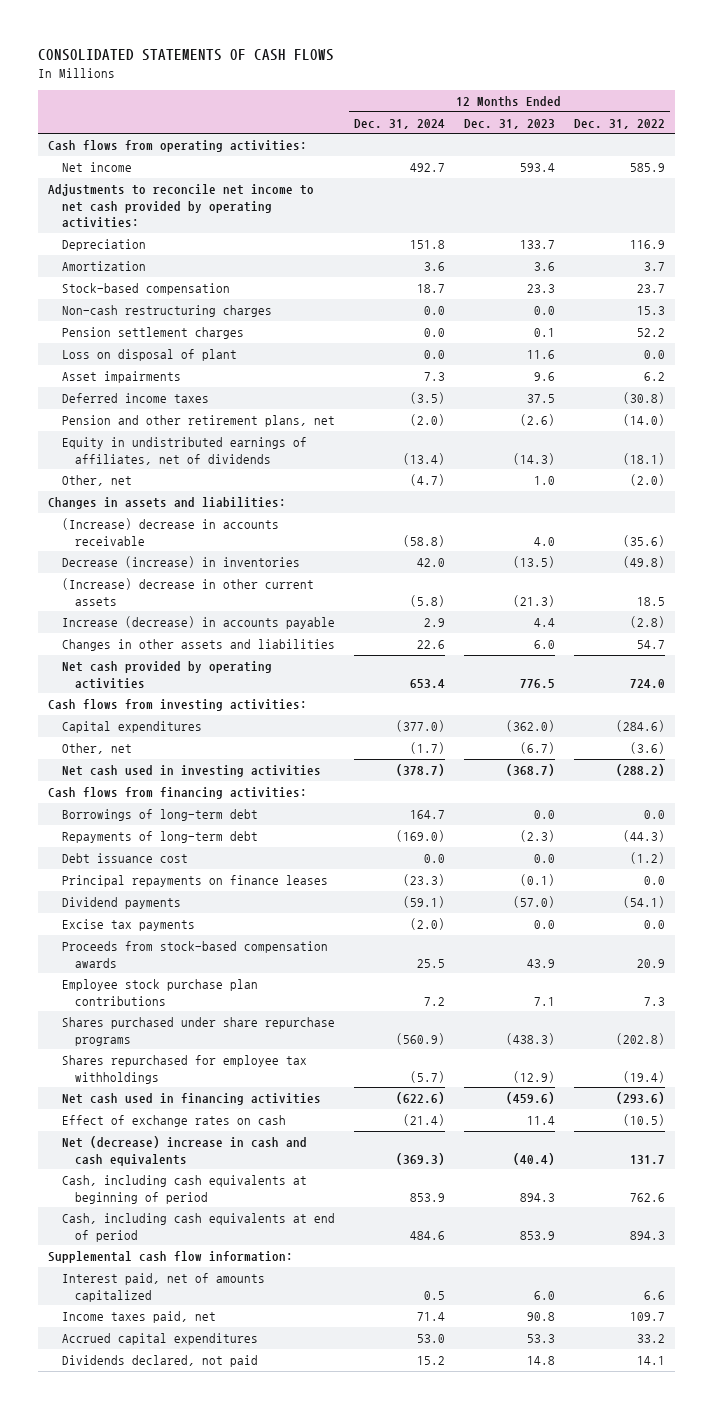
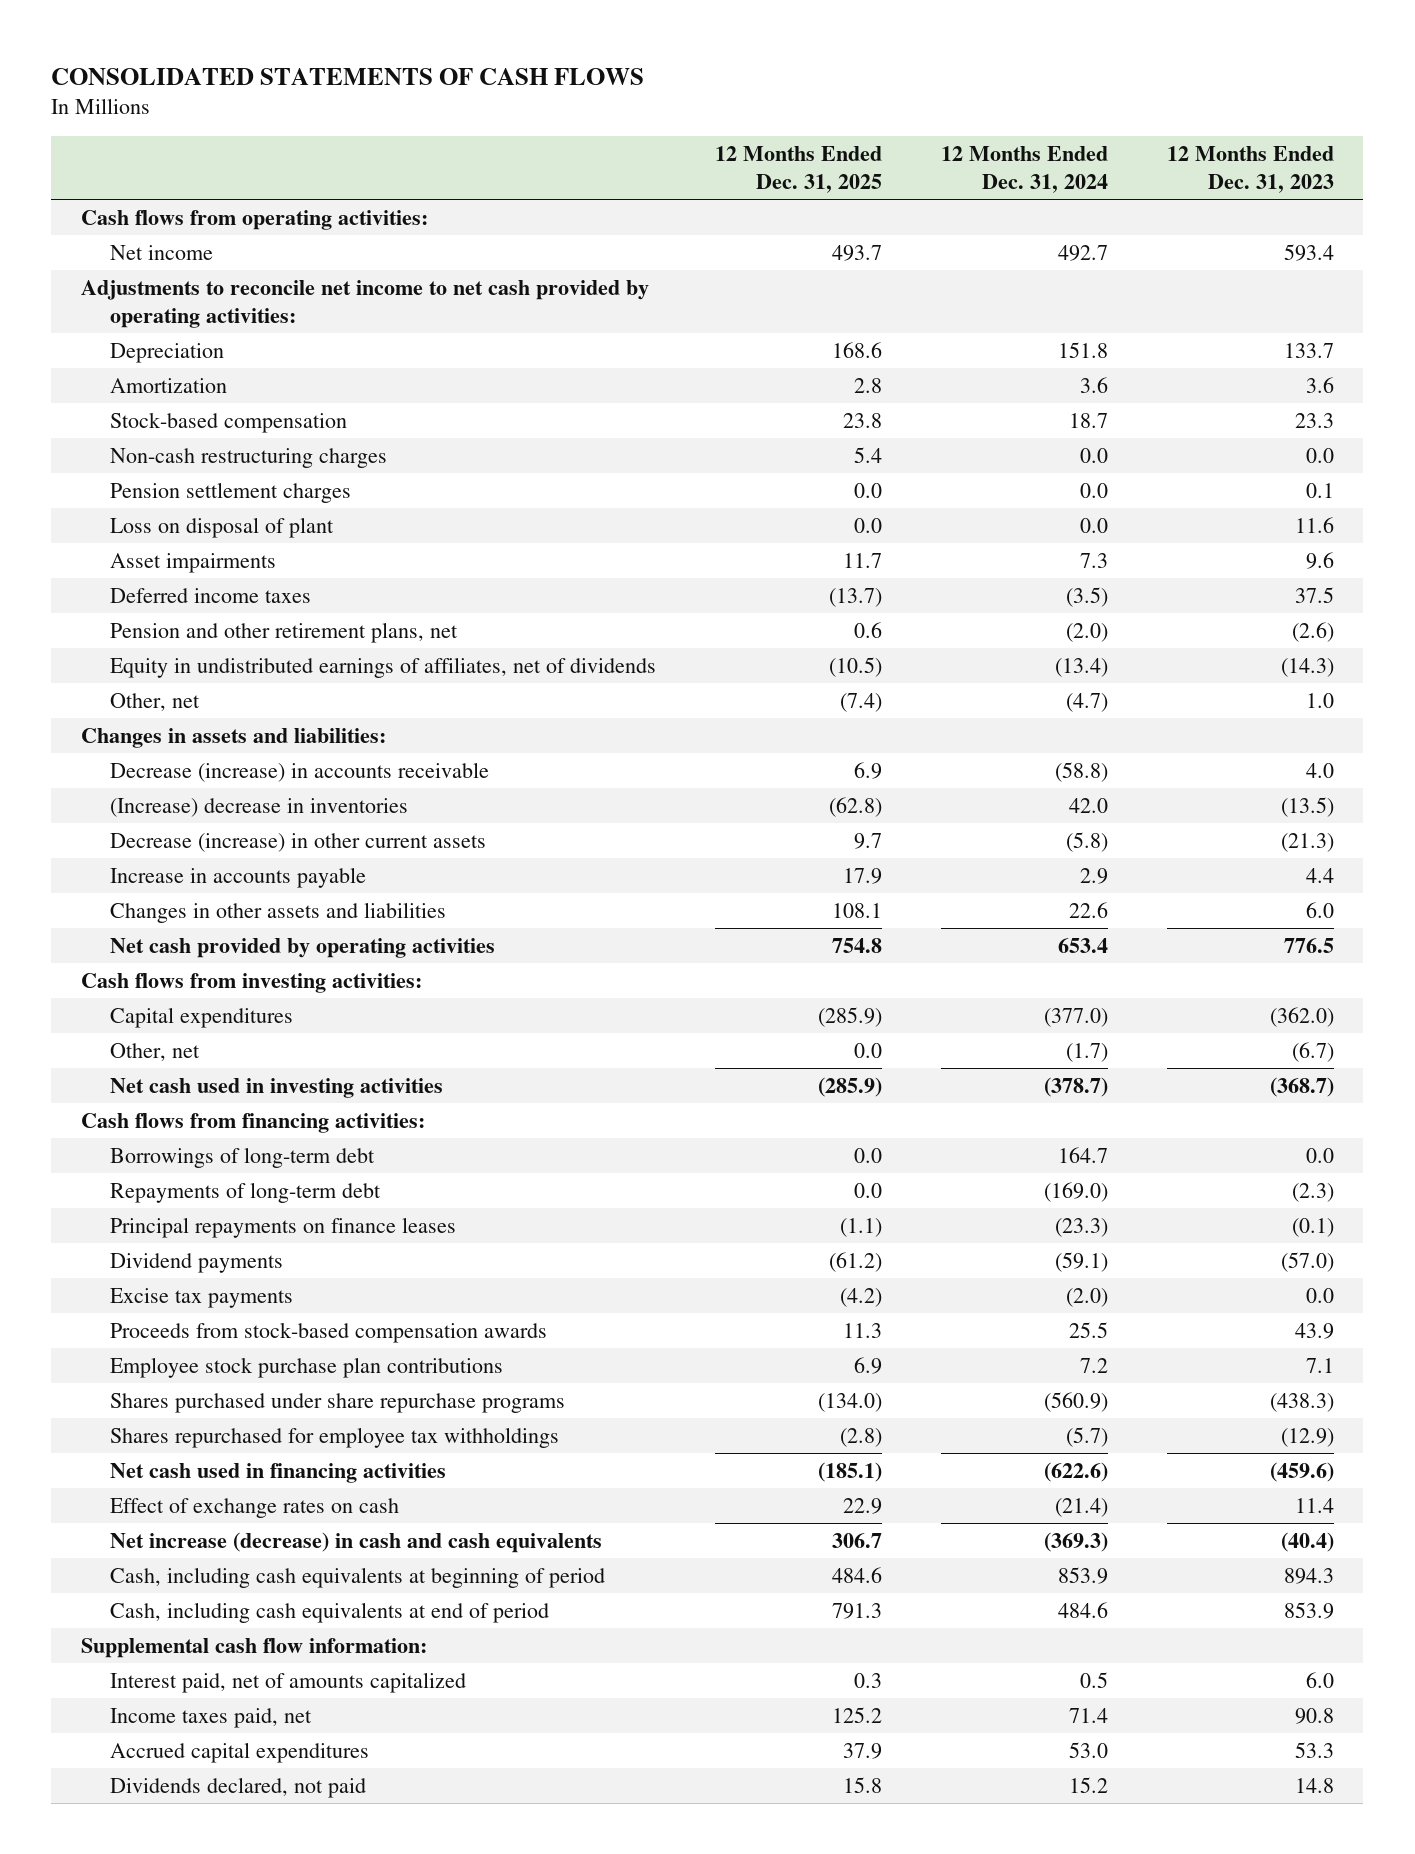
- | 12 Months Ended Dec. 31, 2024 | 12 Months Ended Dec. 31, 2023 | 12 Months Ended Dec. 31, 2022
+ | 12 Months Ended Dec. 31, 2025 | 12 Months Ended Dec. 31, 2024 | 12 Months Ended Dec. 31, 2023
- (Increase) decrease in accounts receivable | (58.8) | 4.0 | (35.6)
- Decrease (increase) in inventories | 42.0 | (13.5) | (49.8)
- (Increase) decrease in other current assets | (5.8) | (21.3) | 18.5
- Increase (decrease) in accounts payable | 2.9 | 4.4 | (2.8)
+ Decrease (increase) in accounts receivable | 6.9 | (58.8) | 4.0
+ (Increase) decrease in inventories | (62.8) | 42.0 | (13.5)
+ Decrease (increase) in other current assets | 9.7 | (5.8) | (21.3)
+ Increase in accounts payable | 17.9 | 2.9 | 4.4
- Debt issuance cost | 0.0 | 0.0 | (1.2)
- Net (decrease) increase in cash and cash equivalents | (369.3) | (40.4) | 131.7
+ Net increase (decrease) in cash and cash equivalents | 306.7 | (369.3) | (40.4)

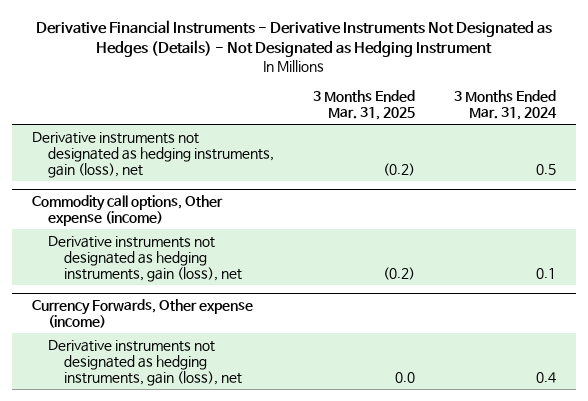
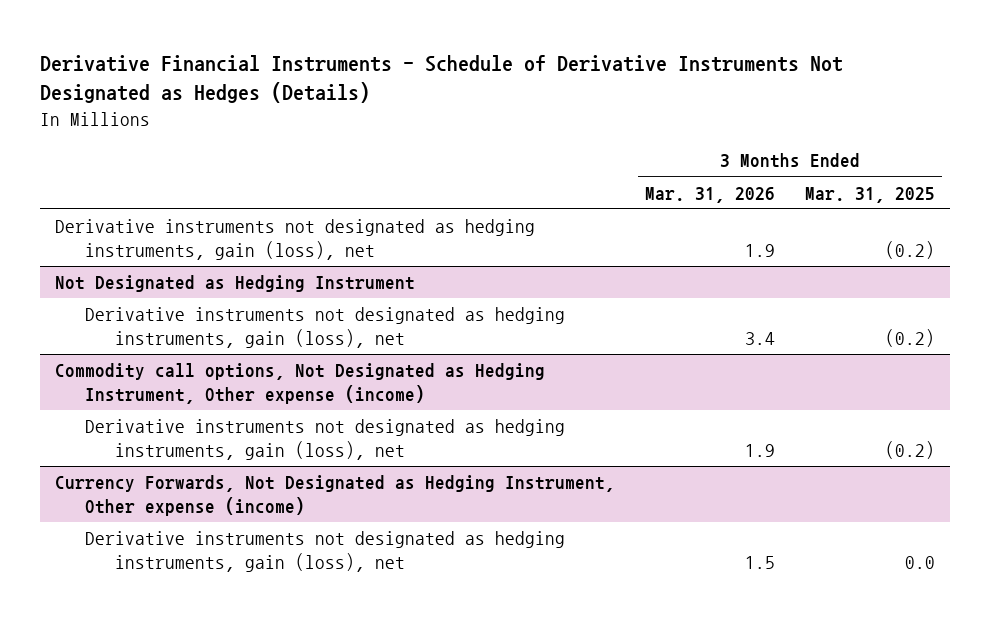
- Derivative Financial Instruments - Derivative Instruments Not Designated as Hedges (Details) - Not Designated as Hedging Instrument
+ Derivative Financial Instruments - Schedule of Derivative Instruments Not Designated as Hedges (Details)
- | 3 Months Ended Mar. 31, 2025 | 3 Months Ended Mar. 31, 2024
+ | 3 Months Ended Mar. 31, 2026 | 3 Months Ended Mar. 31, 2025
- Commodity call options, Other expense (income)
+ Not Designated as Hedging Instrument
- Currency Forwards, Other expense (income)
+ Commodity call options, Not Designated as Hedging Instrument, Other expense (income)
+ Derivative instruments not designated as hedging instruments, gain (loss), net | 1.9 | (0.2)
+ Currency Forwards, Not Designated as Hedging Instrument, Other expense (income)

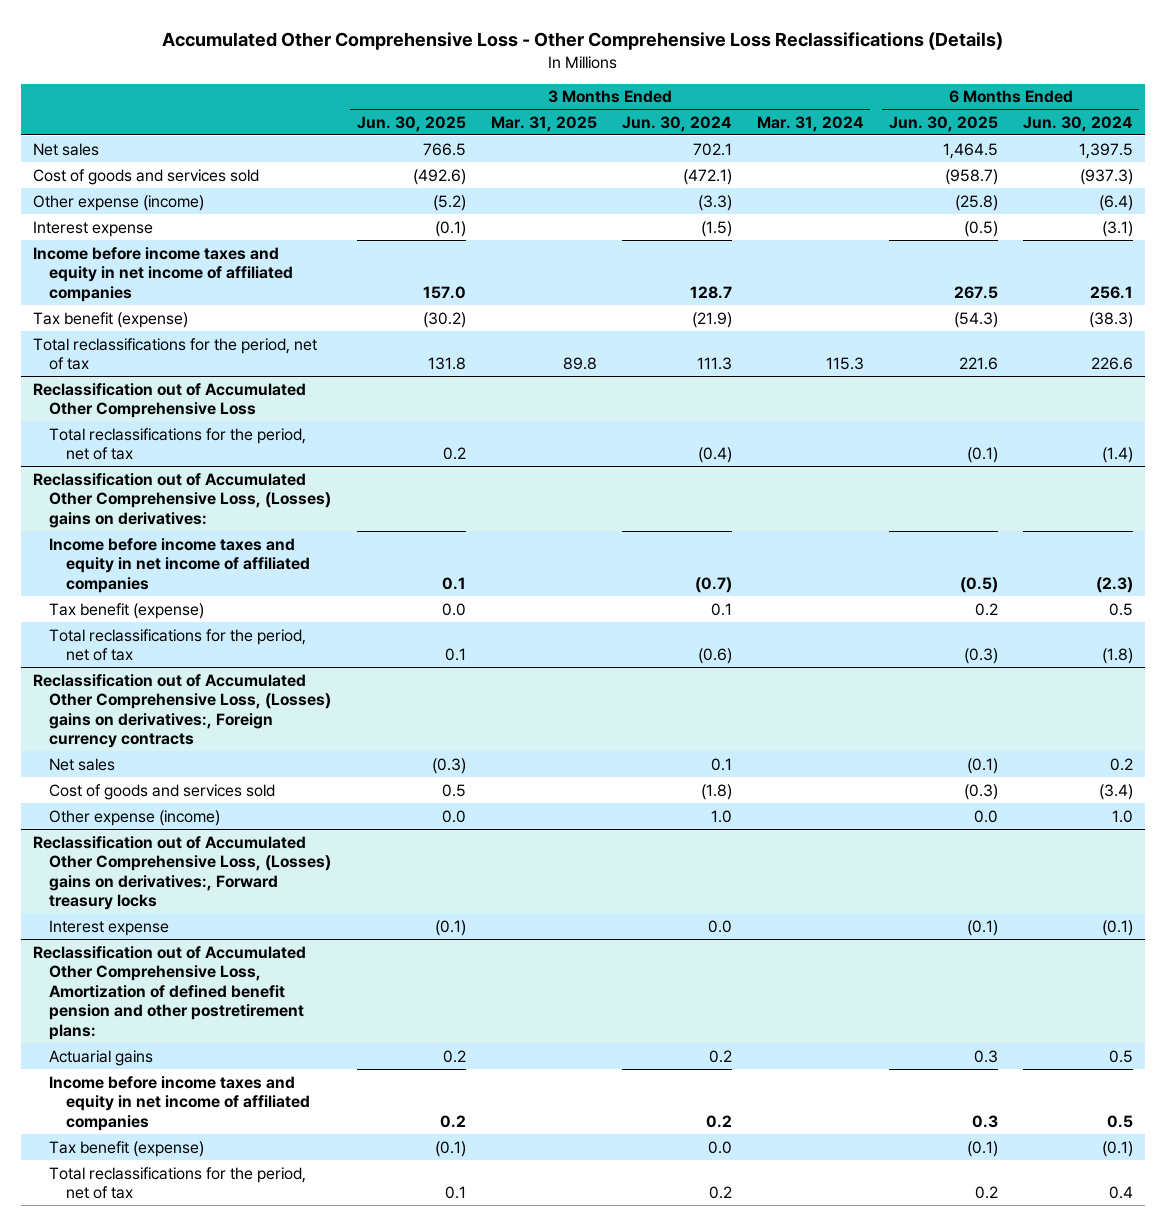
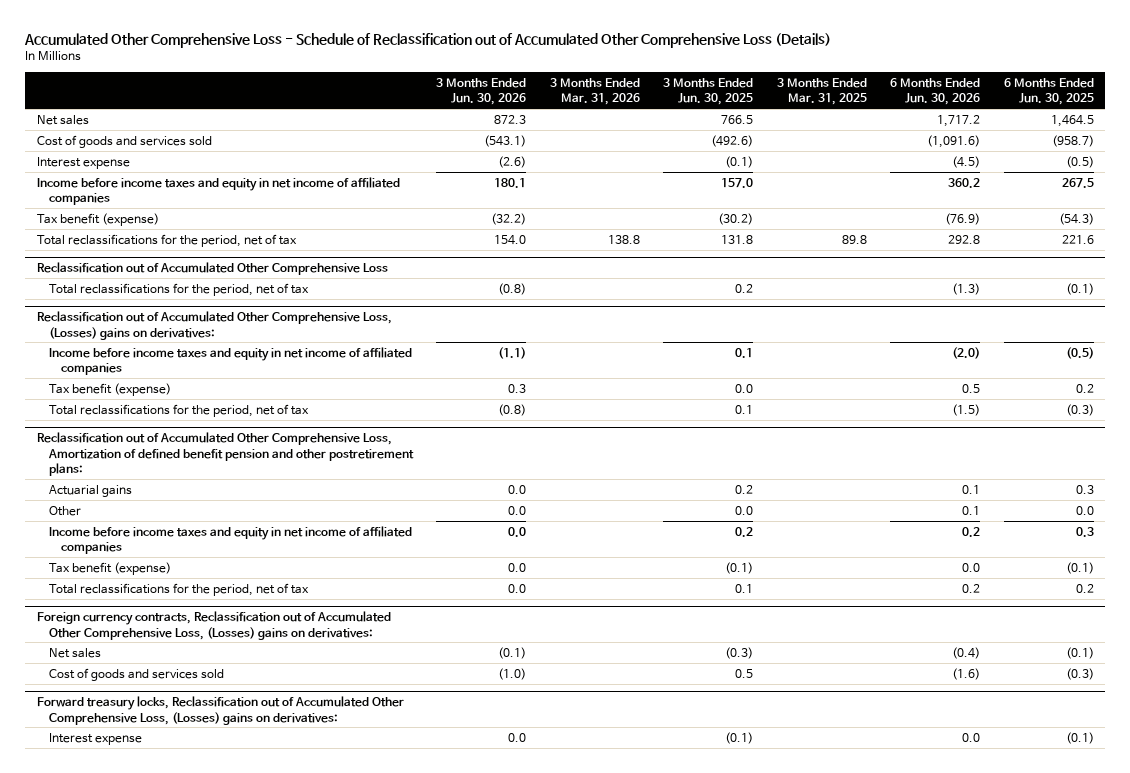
- Accumulated Other Comprehensive Loss - Other Comprehensive Loss Reclassifications (Details)
+ Accumulated Other Comprehensive Loss - Schedule of Reclassification out of Accumulated Other Comprehensive Loss (Details)
- | 3 Months Ended Jun. 30, 2025 | 3 Months Ended Mar. 31, 2025 | 3 Months Ended Jun. 30, 2024 | 3 Months Ended Mar. 31, 2024 | 6 Months Ended Jun. 30, 2025 | 6 Months Ended Jun. 30, 2024
+ | 3 Months Ended Jun. 30, 2026 | 3 Months Ended Mar. 31, 2026 | 3 Months Ended Jun. 30, 2025 | 3 Months Ended Mar. 31, 2025 | 6 Months Ended Jun. 30, 2026 | 6 Months Ended Jun. 30, 2025
- Other expense (income) | (5.2) | | (3.3) | | (25.8) | (6.4)
- Reclassification out of Accumulated Other Comprehensive Loss, (Losses) gains on derivatives:, Foreign currency contracts
- Net sales | (0.3) | | 0.1 | | (0.1) | 0.2
- Cost of goods and services sold | 0.5 | | (1.8) | | (0.3) | (3.4)
- Other expense (income) | 0.0 | | 1.0 | | 0.0 | 1.0
- Reclassification out of Accumulated Other Comprehensive Loss, (Losses) gains on derivatives:, Forward treasury locks
- Interest expense | (0.1) | | 0.0 | | (0.1) | (0.1)
@ Reclassification out of Accumulated Other Comprehensive Loss, Amortization of defined benefit pension and other postretirement plans:
+ Other | 0.0 | | 0.0 | | 0.1 | 0.0
+ Foreign currency contracts, Reclassification out of Accumulated Other Comprehensive Loss, (Losses) gains on derivatives:
+ Net sales | (0.1) | | (0.3) | | (0.4) | (0.1)
+ Cost of goods and services sold | (1.0) | | 0.5 | | (1.6) | (0.3)
+ Forward treasury locks, Reclassification out of Accumulated Other Comprehensive Loss, (Losses) gains on derivatives:
+ Interest expense | 0.0 | | (0.1) | | 0.0 | (0.1)

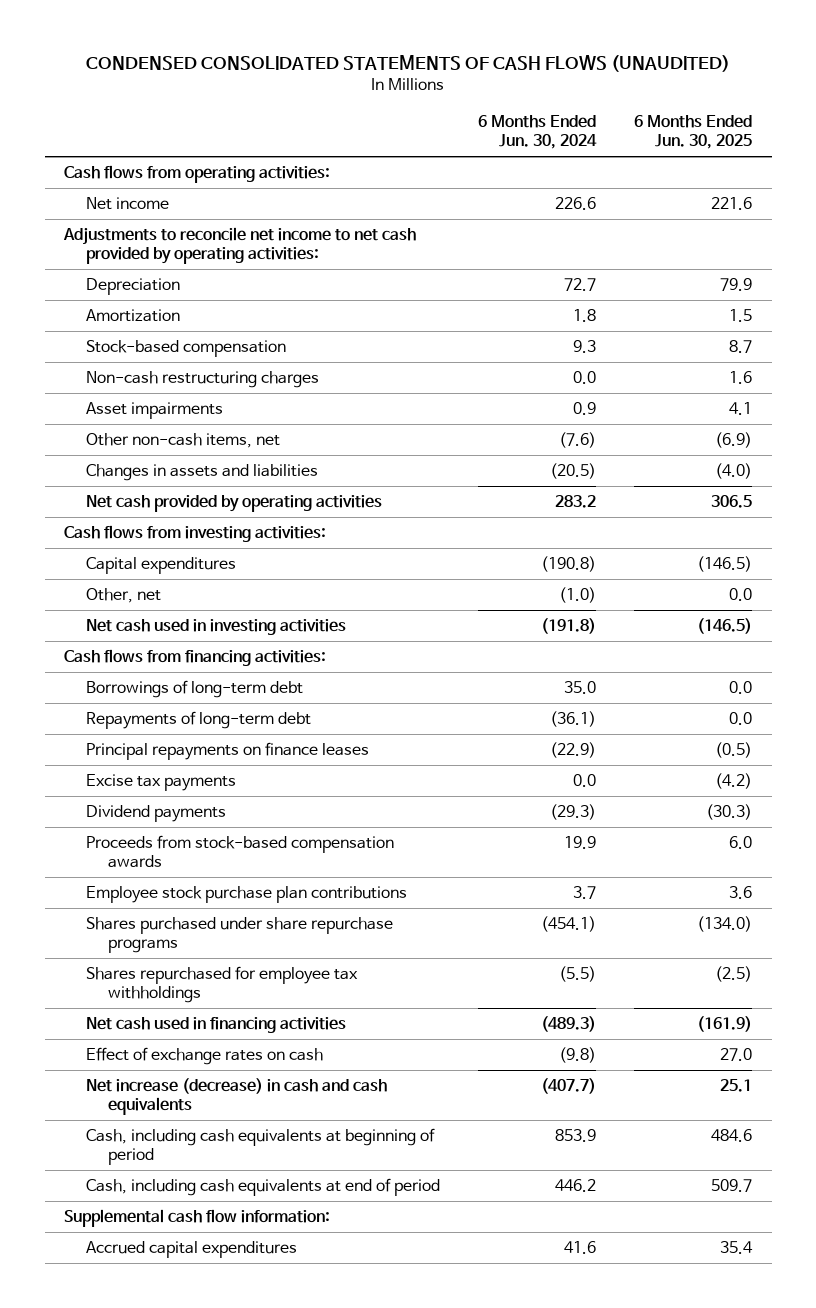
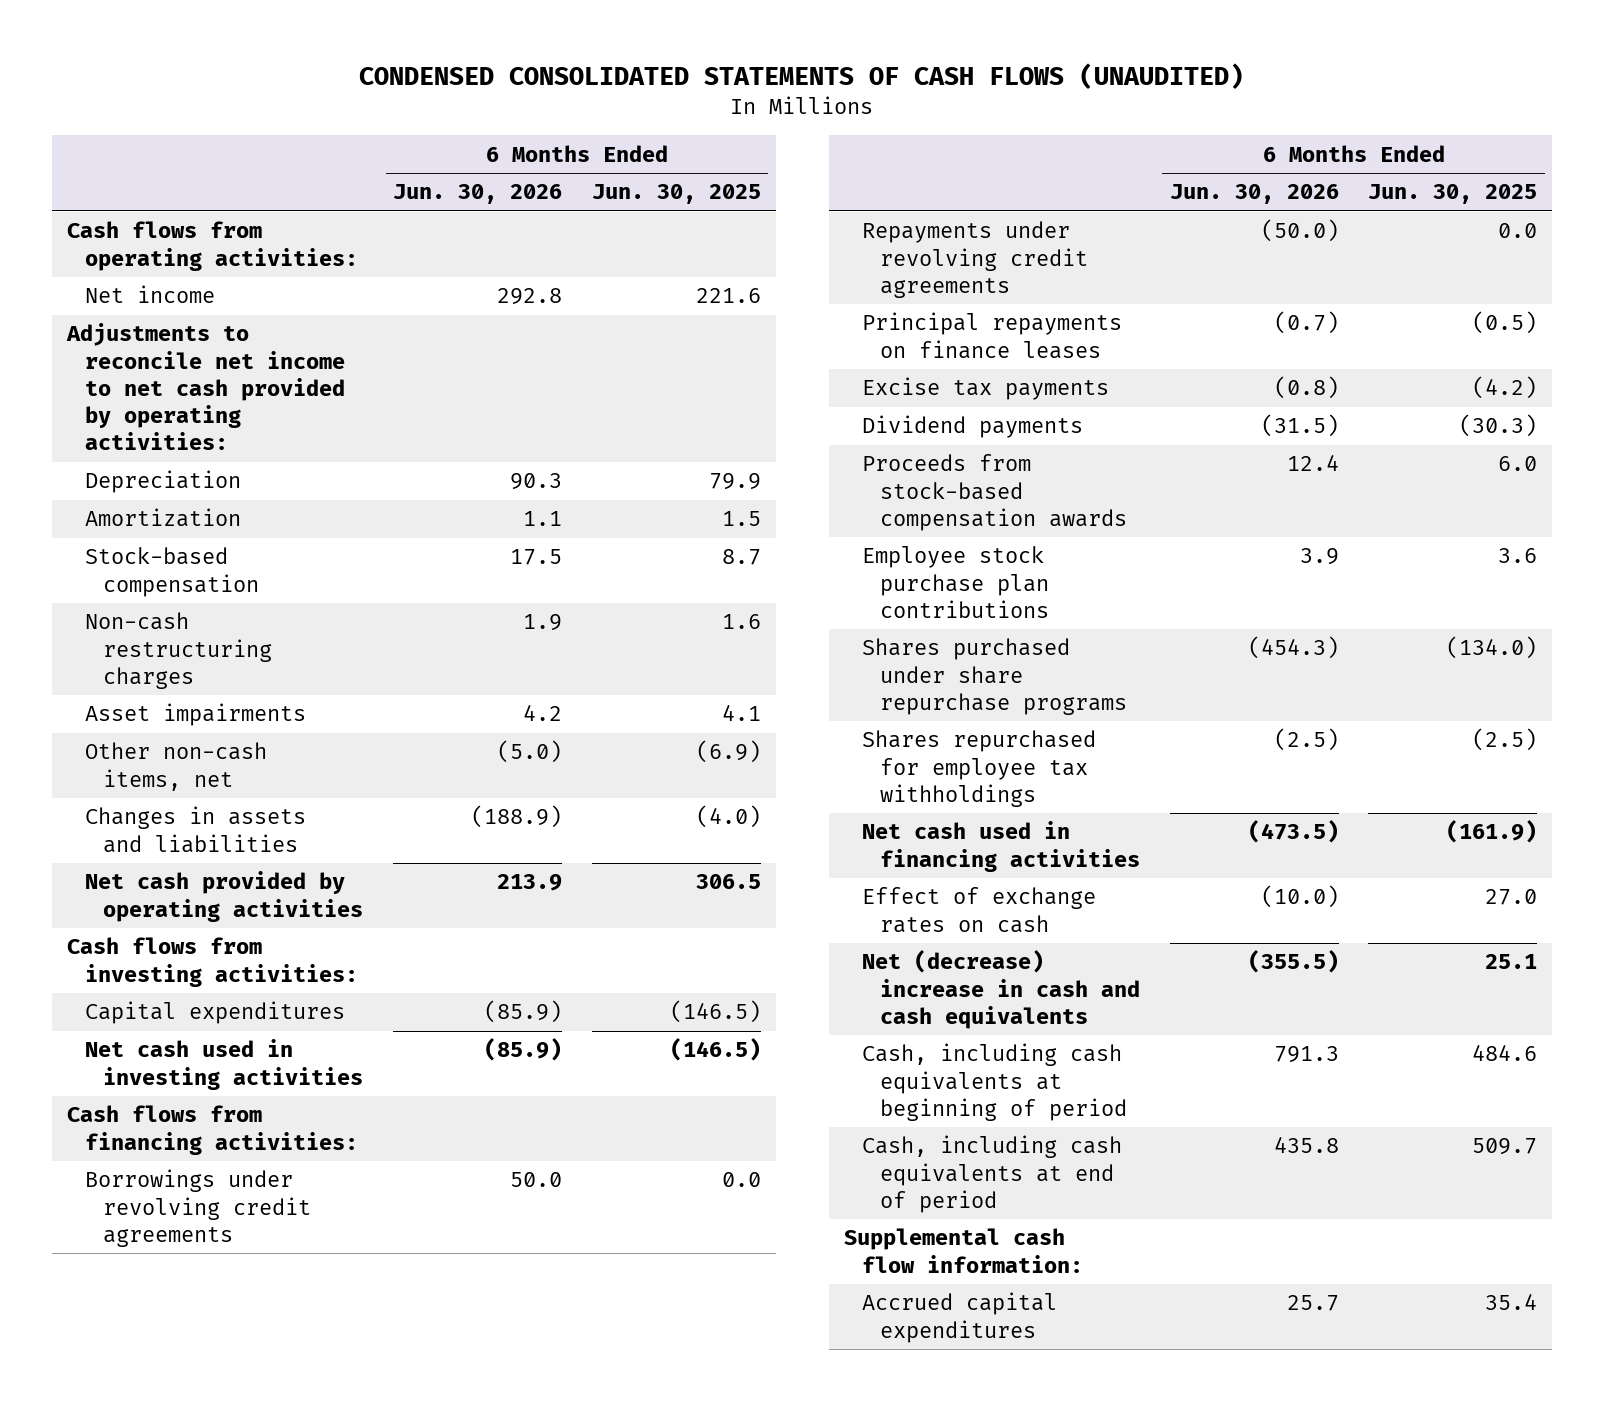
- | 6 Months Ended Jun. 30, 2024 | 6 Months Ended Jun. 30, 2025
+ | 6 Months Ended Jun. 30, 2026 | 6 Months Ended Jun. 30, 2025
- Other, net | (1.0) | 0.0
- Borrowings of long-term debt | 35.0 | 0.0
- Repayments of long-term debt | (36.1) | 0.0
+ Borrowings under revolving credit agreements | 50.0 | 0.0
+ Repayments under revolving credit agreements | (50.0) | 0.0
- Net increase (decrease) in cash and cash equivalents | (407.7) | 25.1
+ Net (decrease) increase in cash and cash equivalents | (355.5) | 25.1

